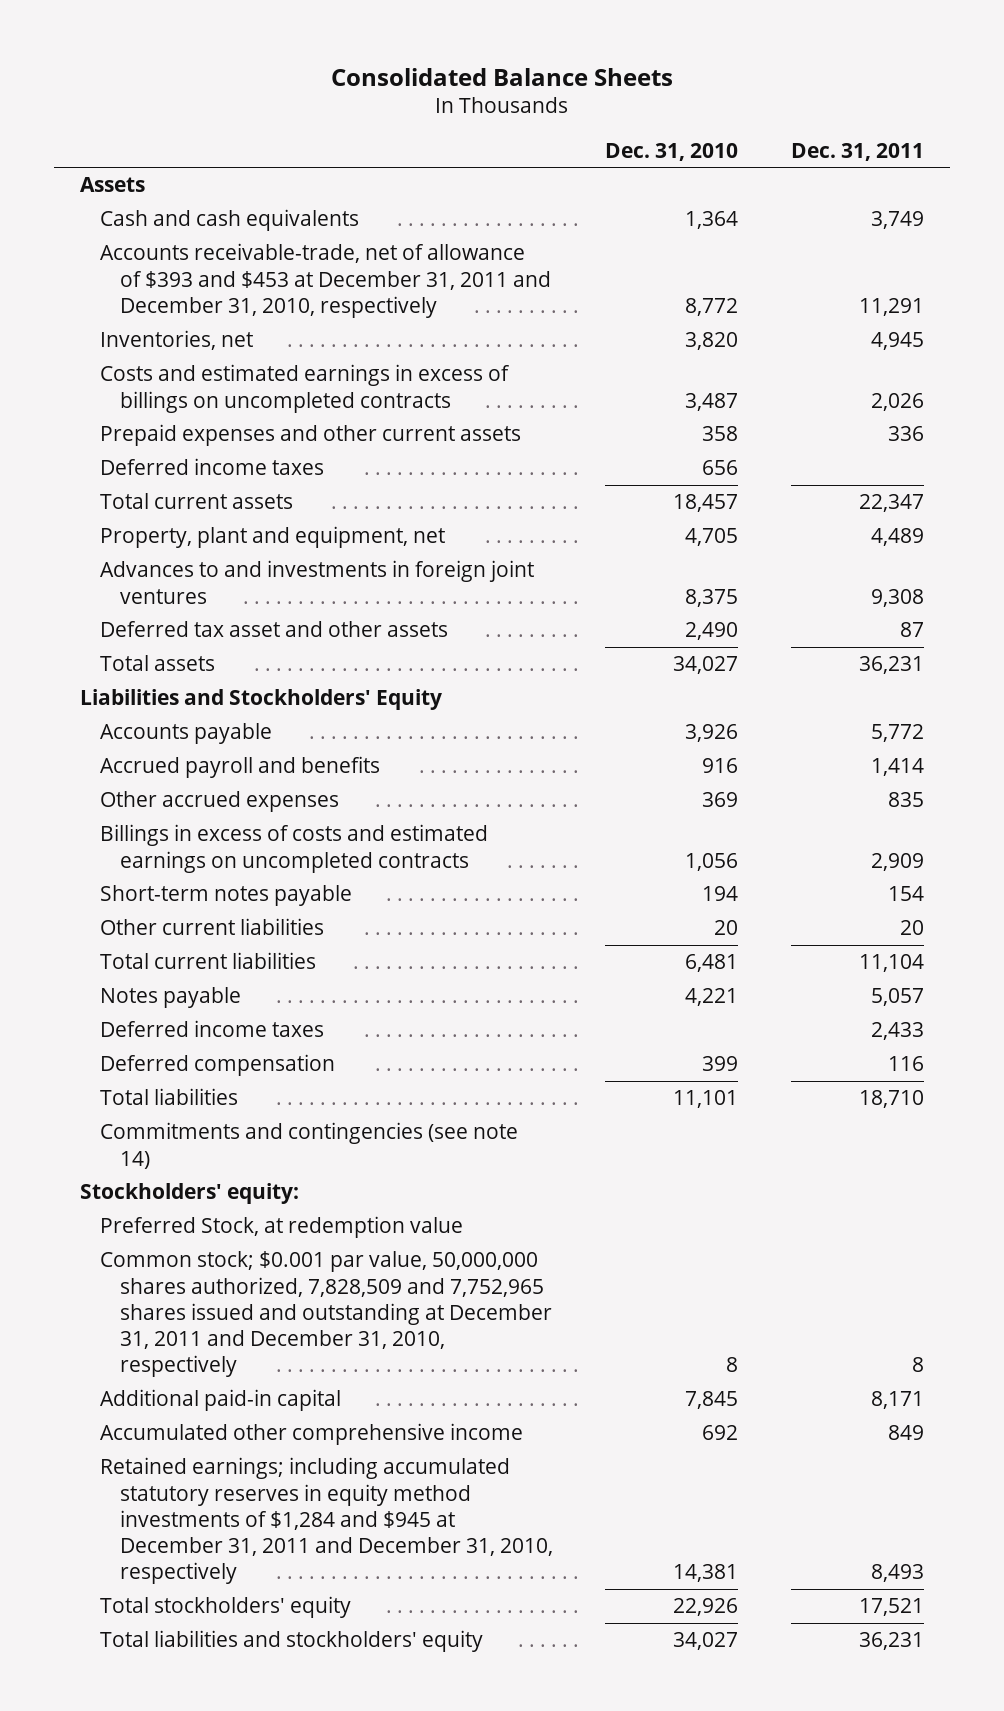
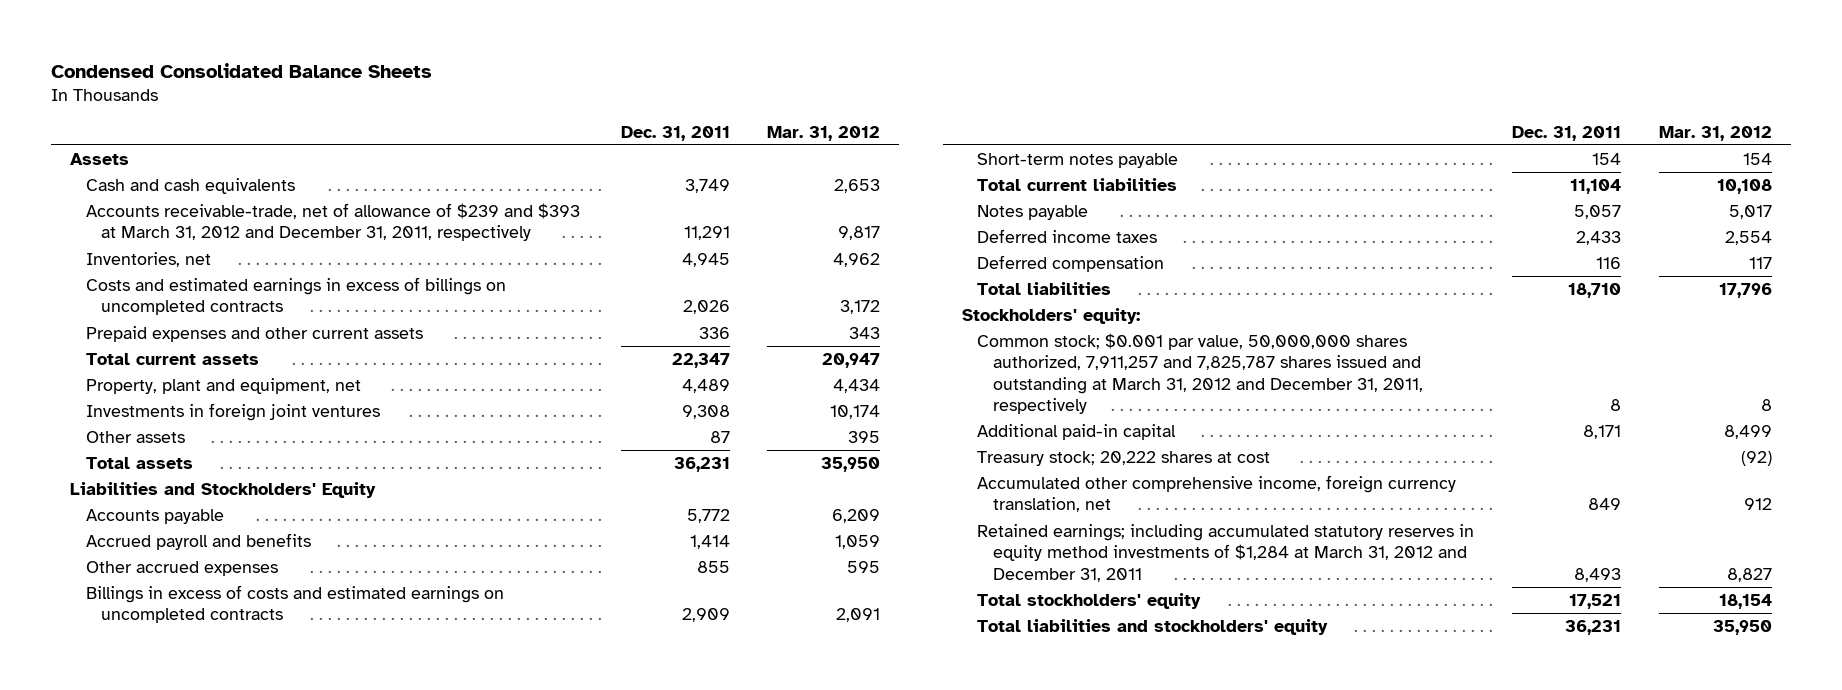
- Consolidated Balance Sheets
+ Condensed Consolidated Balance Sheets
- | Dec. 31, 2010 | Dec. 31, 2011
+ | Dec. 31, 2011 | Mar. 31, 2012
- Accounts receivable-trade, net of allowance of $393 and $453 at December 31, 2011 and December 31, 2010, respectively | 8,772 | 11,291
+ Accounts receivable-trade, net of allowance of $239 and $393 at March 31, 2012 and December 31, 2011, respectively | 11,291 | 9,817
- Deferred income taxes | 656 |
- Advances to and investments in foreign joint ventures | 8,375 | 9,308
- Deferred tax asset and other assets | 2,490 | 87
+ Investments in foreign joint ventures | 9,308 | 10,174
+ Other assets | 87 | 395
- Other accrued expenses | 369 | 835
+ Other accrued expenses | 855 | 595
- Other current liabilities | 20 | 20
- Commitments and contingencies (see note 14)
- Preferred Stock, at redemption value
- Common stock; $0.001 par value, 50,000,000 shares authorized, 7,828,509 and 7,752,965 shares issued and outstanding at December 31, 2011 and December 31, 2010, respectively | 8 | 8
+ Common stock; $0.001 par value, 50,000,000 shares authorized, 7,911,257 and 7,825,787 shares issued and outstanding at March 31, 2012 and December 31, 2011, respectively | 8 | 8
- Accumulated other comprehensive income | 692 | 849
- Retained earnings; including accumulated statutory reserves in equity method investments of $1,284 and $945 at December 31, 2011 and December 31, 2010, respectively | 14,381 | 8,493
+ Treasury stock; 20,222 shares at cost | | (92)
+ Accumulated other comprehensive income, foreign currency translation, net | 849 | 912
+ Retained earnings; including accumulated statutory reserves in equity method investments of $1,284 at March 31, 2012 and December 31, 2011 | 8,493 | 8,827

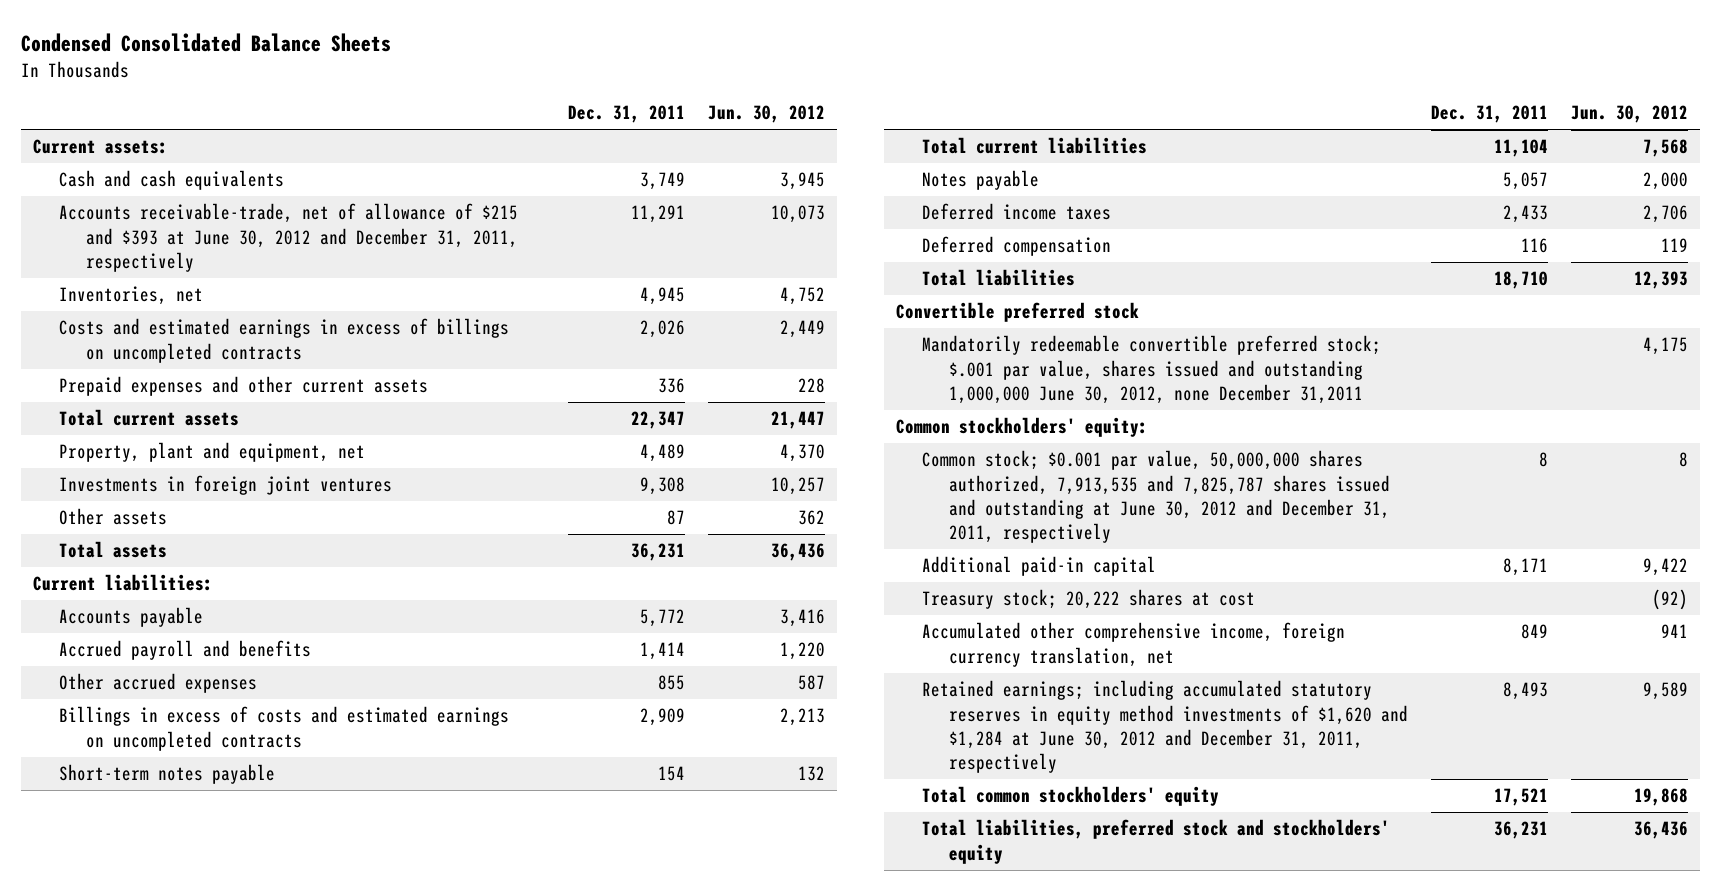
- | Dec. 31, 2011 | Mar. 31, 2012
+ | Dec. 31, 2011 | Jun. 30, 2012
- Assets
+ Current assets:
- Accounts receivable-trade, net of allowance of $239 and $393 at March 31, 2012 and December 31, 2011, respectively | 11,291 | 9,817
+ Accounts receivable-trade, net of allowance of $215 and $393 at June 30, 2012 and December 31, 2011, respectively | 11,291 | 10,073
- Liabilities and Stockholders' Equity
+ Current liabilities:
- Stockholders' equity:
- Common stock; $0.001 par value, 50,000,000 shares authorized, 7,911,257 and 7,825,787 shares issued and outstanding at March 31, 2012 and December 31, 2011, respectively | 8 | 8
+ Convertible preferred stock
+ Mandatorily redeemable convertible preferred stock; $.001 par value, shares issued and outstanding 1,000,000 June 30, 2012, none December 31,2011 | | 4,175
+ Common stockholders' equity:
+ Common stock; $0.001 par value, 50,000,000 shares authorized, 7,913,535 and 7,825,787 shares issued and outstanding at June 30, 2012 and December 31, 2011, respectively | 8 | 8
- Retained earnings; including accumulated statutory reserves in equity method investments of $1,284 at March 31, 2012 and December 31, 2011 | 8,493 | 8,827
- Total stockholders' equity | 17,521 | 18,154
- Total liabilities and stockholders' equity | 36,231 | 35,950
+ Retained earnings; including accumulated statutory reserves in equity method investments of $1,620 and $1,284 at June 30, 2012 and December 31, 2011, respectively | 8,493 | 9,589
+ Total common stockholders' equity | 17,521 | 19,868
+ Total liabilities, preferred stock and stockholders' equity | 36,231 | 36,436

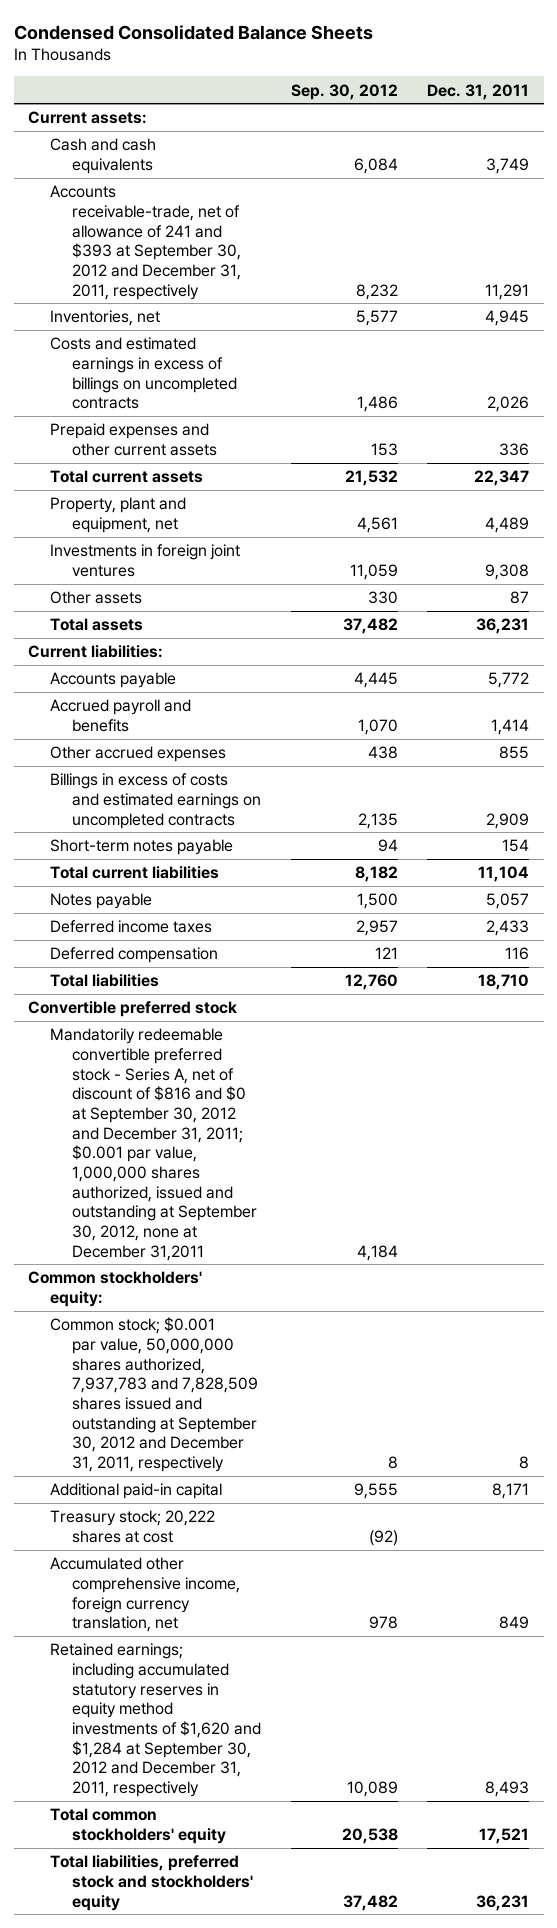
- | Dec. 31, 2011 | Jun. 30, 2012
+ | Sep. 30, 2012 | Dec. 31, 2011
- Accounts receivable-trade, net of allowance of $215 and $393 at June 30, 2012 and December 31, 2011, respectively | 11,291 | 10,073
+ Accounts receivable-trade, net of allowance of 241 and $393 at September 30, 2012 and December 31, 2011, respectively | 8,232 | 11,291
- Mandatorily redeemable convertible preferred stock; $.001 par value, shares issued and outstanding 1,000,000 June 30, 2012, none December 31,2011 | | 4,175
+ Mandatorily redeemable convertible preferred stock - Series A, net of discount of $816 and $0 at September 30, 2012 and December 31, 2011; $0.001 par value, 1,000,000 shares authorized, issued and outstanding at September 30, 2012, none at December 31,2011 | 4,184 |
- Common stock; $0.001 par value, 50,000,000 shares authorized, 7,913,535 and 7,825,787 shares issued and outstanding at June 30, 2012 and December 31, 2011, respectively | 8 | 8
+ Common stock; $0.001 par value, 50,000,000 shares authorized, 7,937,783 and 7,828,509 shares issued and outstanding at September 30, 2012 and December 31, 2011, respectively | 8 | 8
- Retained earnings; including accumulated statutory reserves in equity method investments of $1,620 and $1,284 at June 30, 2012 and December 31, 2011, respectively | 8,493 | 9,589
+ Retained earnings; including accumulated statutory reserves in equity method investments of $1,620 and $1,284 at September 30, 2012 and December 31, 2011, respectively | 10,089 | 8,493

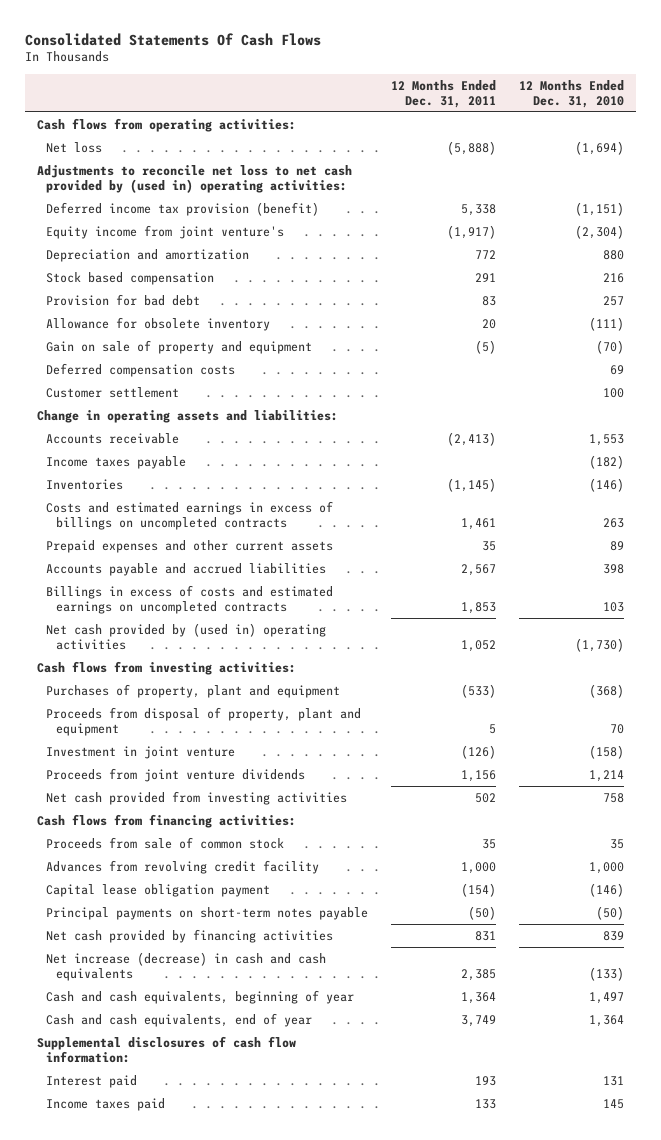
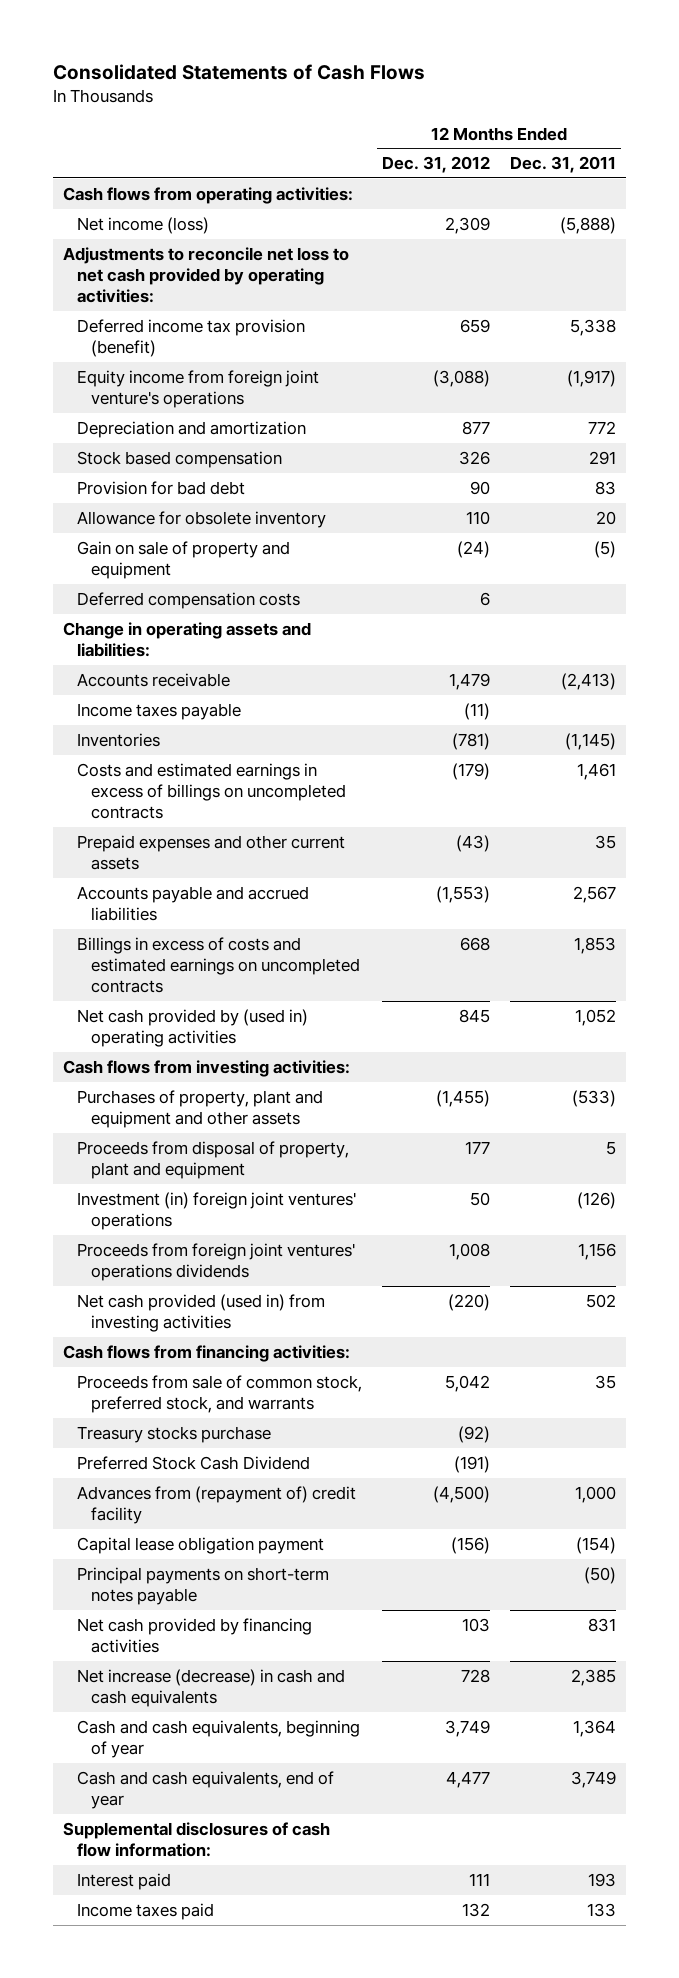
- Consolidated Statements Of Cash Flows
+ Consolidated Statements of Cash Flows
- | 12 Months Ended Dec. 31, 2011 | 12 Months Ended Dec. 31, 2010
+ | 12 Months Ended Dec. 31, 2012 | 12 Months Ended Dec. 31, 2011
- Net loss | (5,888) | (1,694)
- Adjustments to reconcile net loss to net cash provided by (used in) operating activities:
+ Net income (loss) | 2,309 | (5,888)
+ Adjustments to reconcile net loss to net cash provided by operating activities:
- Equity income from joint venture's | (1,917) | (2,304)
+ Equity income from foreign joint venture's operations | (3,088) | (1,917)
- Customer settlement | | 100
- Purchases of property, plant and equipment | (533) | (368)
+ Purchases of property, plant and equipment and other assets | (1,455) | (533)
- Investment in joint venture | (126) | (158)
- Proceeds from joint venture dividends | 1,156 | 1,214
- Net cash provided from investing activities | 502 | 758
+ Investment (in) foreign joint ventures' operations | 50 | (126)
+ Proceeds from foreign joint ventures' operations dividends | 1,008 | 1,156
+ Net cash provided (used in) from investing activities | (220) | 502
- Proceeds from sale of common stock | 35 | 35
- Advances from revolving credit facility | 1,000 | 1,000
+ Proceeds from sale of common stock, preferred stock, and warrants | 5,042 | 35
+ Treasury stocks purchase | (92) |
+ Preferred Stock Cash Dividend | (191) |
+ Advances from (repayment of) credit facility | (4,500) | 1,000

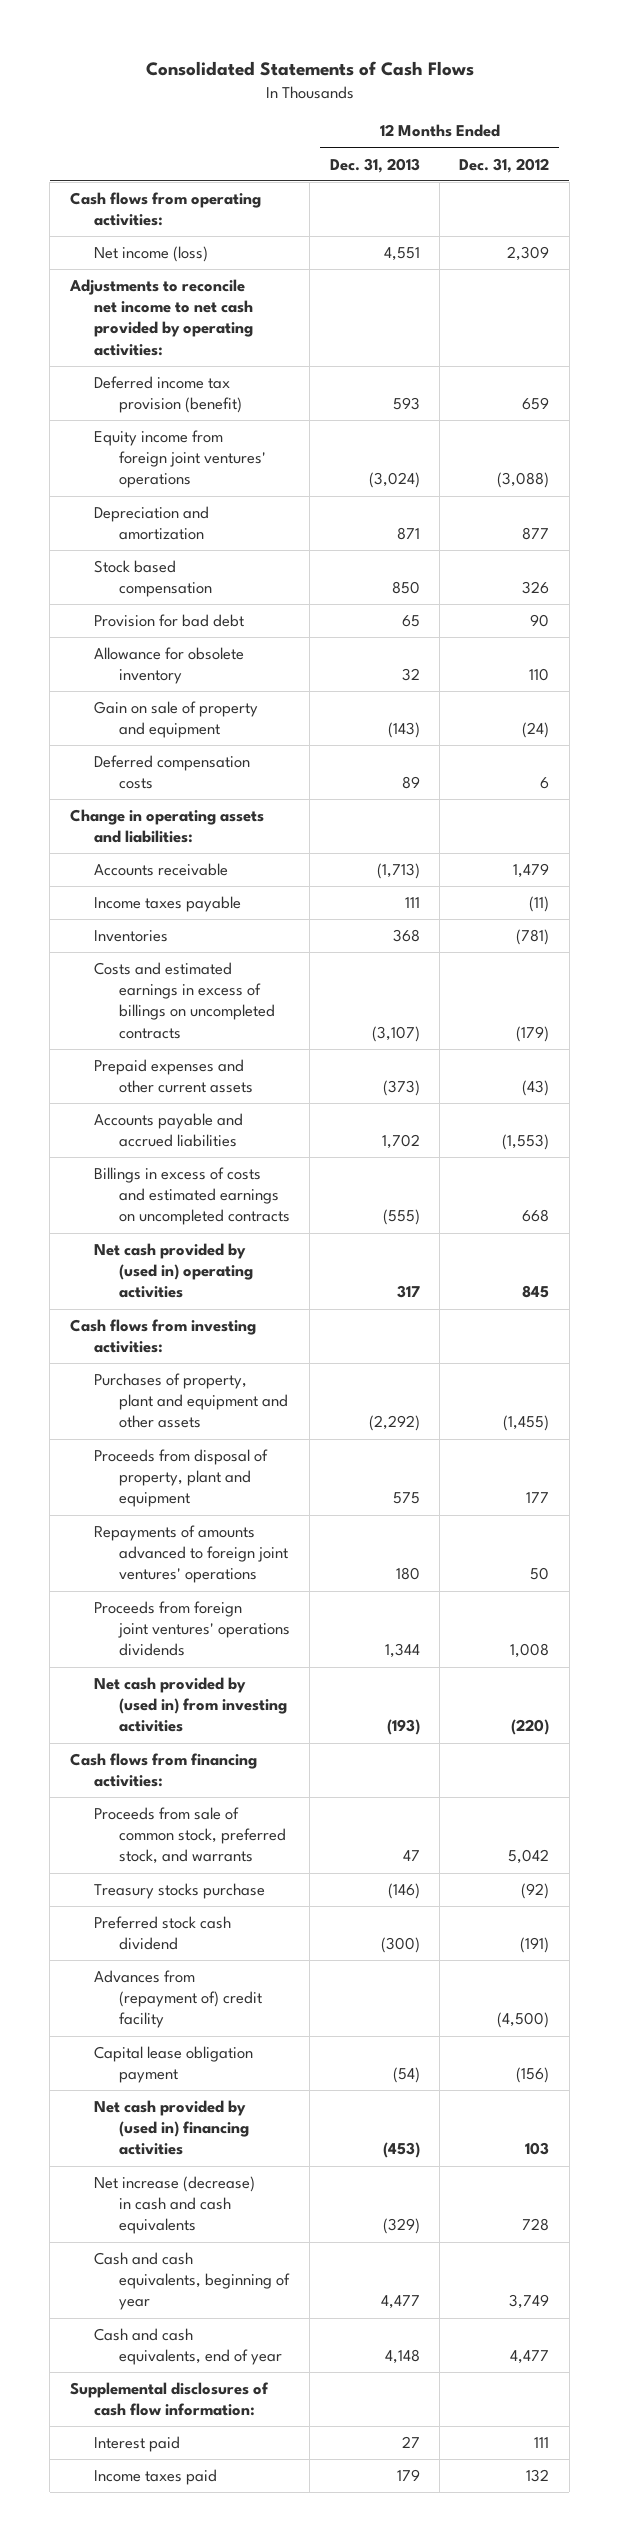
- | 12 Months Ended Dec. 31, 2012 | 12 Months Ended Dec. 31, 2011
+ | 12 Months Ended Dec. 31, 2013 | 12 Months Ended Dec. 31, 2012
- Adjustments to reconcile net loss to net cash provided by operating activities:
+ Adjustments to reconcile net income to net cash provided by operating activities:
- Equity income from foreign joint venture's operations | (3,088) | (1,917)
+ Equity income from foreign joint ventures' operations | (3,024) | (3,088)
- Investment (in) foreign joint ventures' operations | 50 | (126)
+ Repayments of amounts advanced to foreign joint ventures' operations | 180 | 50
- Net cash provided (used in) from investing activities | (220) | 502
+ Net cash provided by (used in) from investing activities | (193) | (220)
- Preferred Stock Cash Dividend | (191) |
+ Preferred stock cash dividend | (300) | (191)
- Principal payments on short-term notes payable | | (50)
- Net cash provided by financing activities | 103 | 831
+ Net cash provided by (used in) financing activities | (453) | 103

